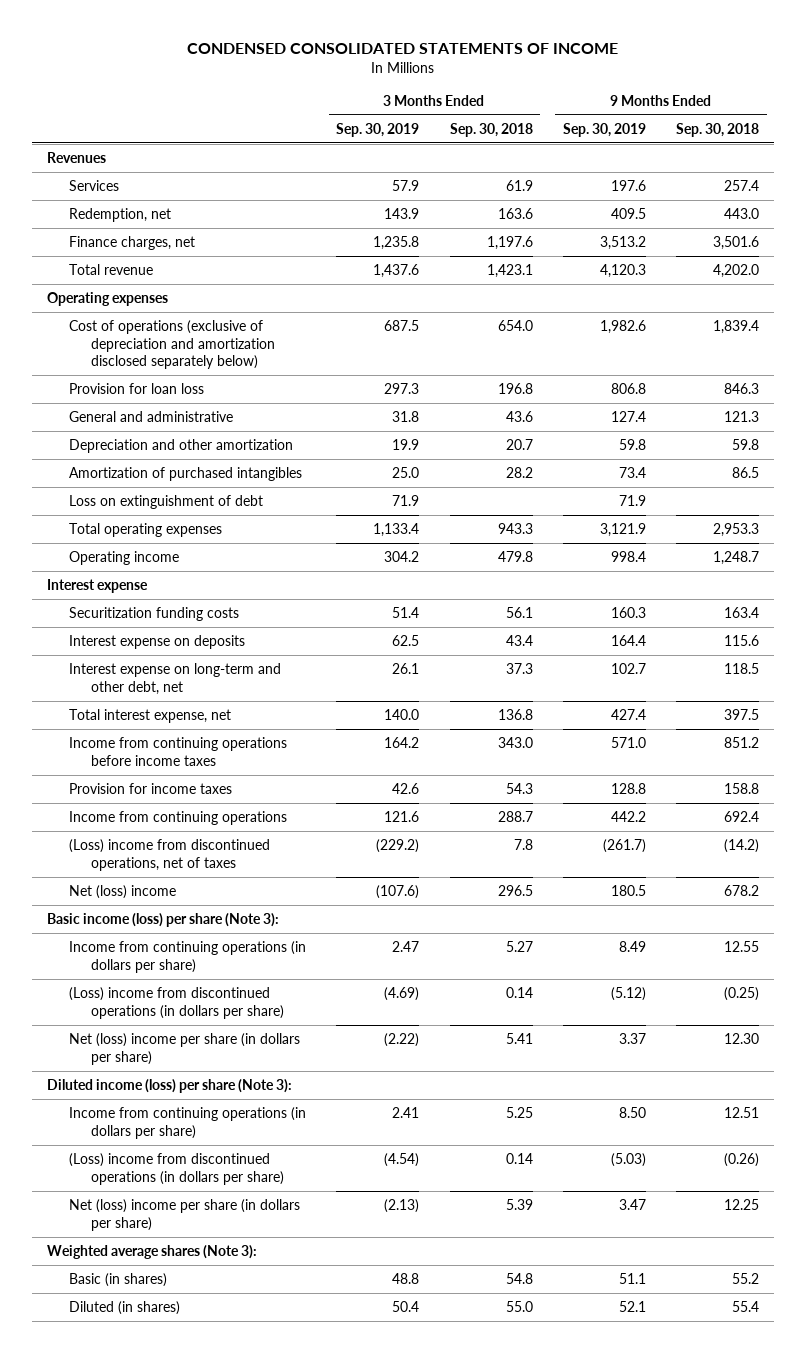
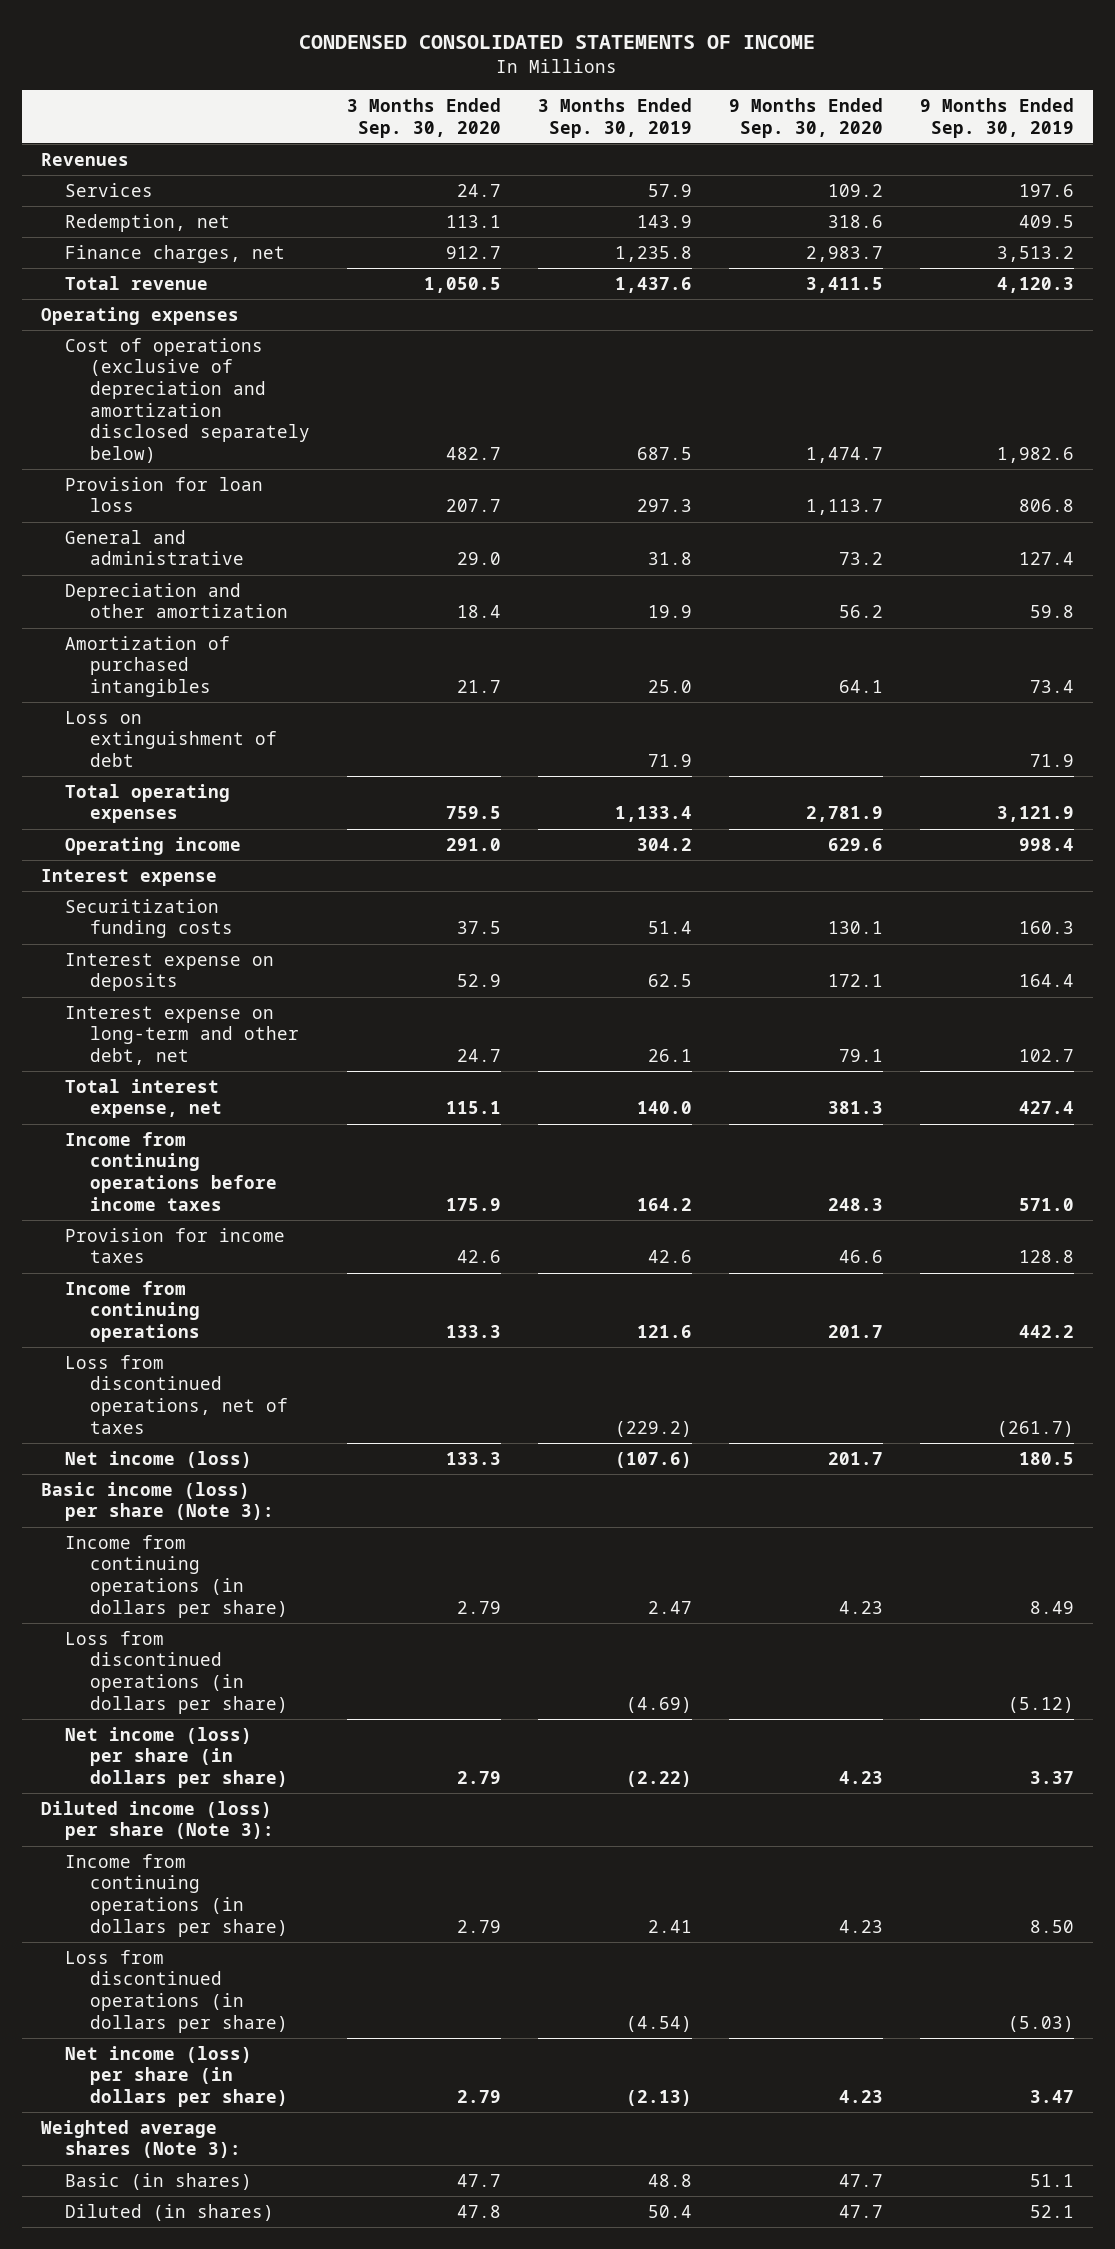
- | 3 Months Ended Sep. 30, 2019 | 3 Months Ended Sep. 30, 2018 | 9 Months Ended Sep. 30, 2019 | 9 Months Ended Sep. 30, 2018
+ | 3 Months Ended Sep. 30, 2020 | 3 Months Ended Sep. 30, 2019 | 9 Months Ended Sep. 30, 2020 | 9 Months Ended Sep. 30, 2019
- (Loss) income from discontinued operations, net of taxes | (229.2) | 7.8 | (261.7) | (14.2)
- Net (loss) income | (107.6) | 296.5 | 180.5 | 678.2
+ Loss from discontinued operations, net of taxes | | (229.2) | | (261.7)
+ Net income (loss) | 133.3 | (107.6) | 201.7 | 180.5
- (Loss) income from discontinued operations (in dollars per share) | (4.69) | 0.14 | (5.12) | (0.25)
- Net (loss) income per share (in dollars per share) | (2.22) | 5.41 | 3.37 | 12.30
+ Loss from discontinued operations (in dollars per share) | | (4.69) | | (5.12)
+ Net income (loss) per share (in dollars per share) | 2.79 | (2.22) | 4.23 | 3.37
- (Loss) income from discontinued operations (in dollars per share) | (4.54) | 0.14 | (5.03) | (0.26)
- Net (loss) income per share (in dollars per share) | (2.13) | 5.39 | 3.47 | 12.25
+ Loss from discontinued operations (in dollars per share) | | (4.54) | | (5.03)
+ Net income (loss) per share (in dollars per share) | 2.79 | (2.13) | 4.23 | 3.47

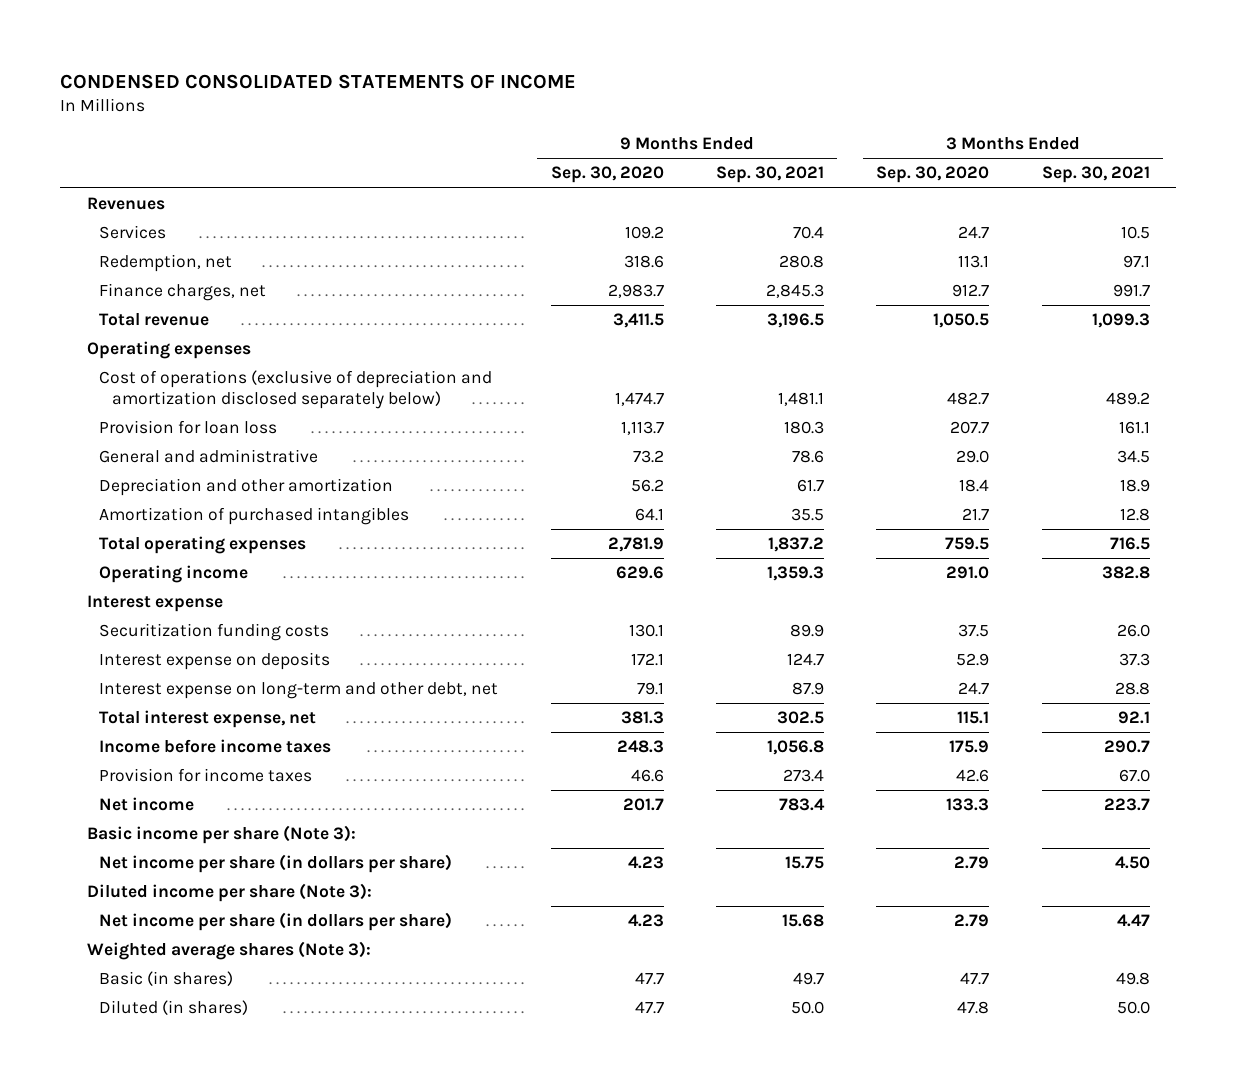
- | 3 Months Ended Sep. 30, 2020 | 3 Months Ended Sep. 30, 2019 | 9 Months Ended Sep. 30, 2020 | 9 Months Ended Sep. 30, 2019
+ | 9 Months Ended Sep. 30, 2020 | 9 Months Ended Sep. 30, 2021 | 3 Months Ended Sep. 30, 2020 | 3 Months Ended Sep. 30, 2021
- Loss on extinguishment of debt | | 71.9 | | 71.9
- Income from continuing operations before income taxes | 175.9 | 164.2 | 248.3 | 571.0
+ Income before income taxes | 248.3 | 1,056.8 | 175.9 | 290.7
- Income from continuing operations | 133.3 | 121.6 | 201.7 | 442.2
- Loss from discontinued operations, net of taxes | | (229.2) | | (261.7)
- Net income (loss) | 133.3 | (107.6) | 201.7 | 180.5
- Basic income (loss) per share (Note 3):
- Income from continuing operations (in dollars per share) | 2.79 | 2.47 | 4.23 | 8.49
- Loss from discontinued operations (in dollars per share) | | (4.69) | | (5.12)
- Net income (loss) per share (in dollars per share) | 2.79 | (2.22) | 4.23 | 3.37
- Diluted income (loss) per share (Note 3):
- Income from continuing operations (in dollars per share) | 2.79 | 2.41 | 4.23 | 8.50
- Loss from discontinued operations (in dollars per share) | | (4.54) | | (5.03)
- Net income (loss) per share (in dollars per share) | 2.79 | (2.13) | 4.23 | 3.47
+ Net income | 201.7 | 783.4 | 133.3 | 223.7
+ Basic income per share (Note 3):
+ Net income per share (in dollars per share) | 4.23 | 15.75 | 2.79 | 4.50
+ Diluted income per share (Note 3):
+ Net income per share (in dollars per share) | 4.23 | 15.68 | 2.79 | 4.47

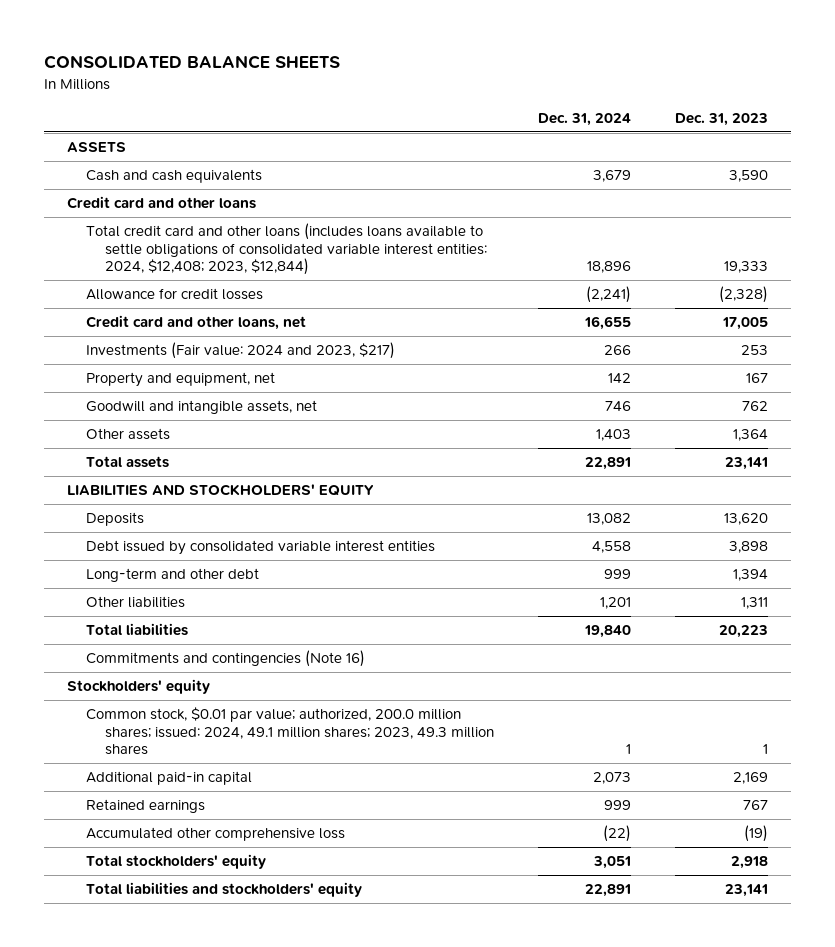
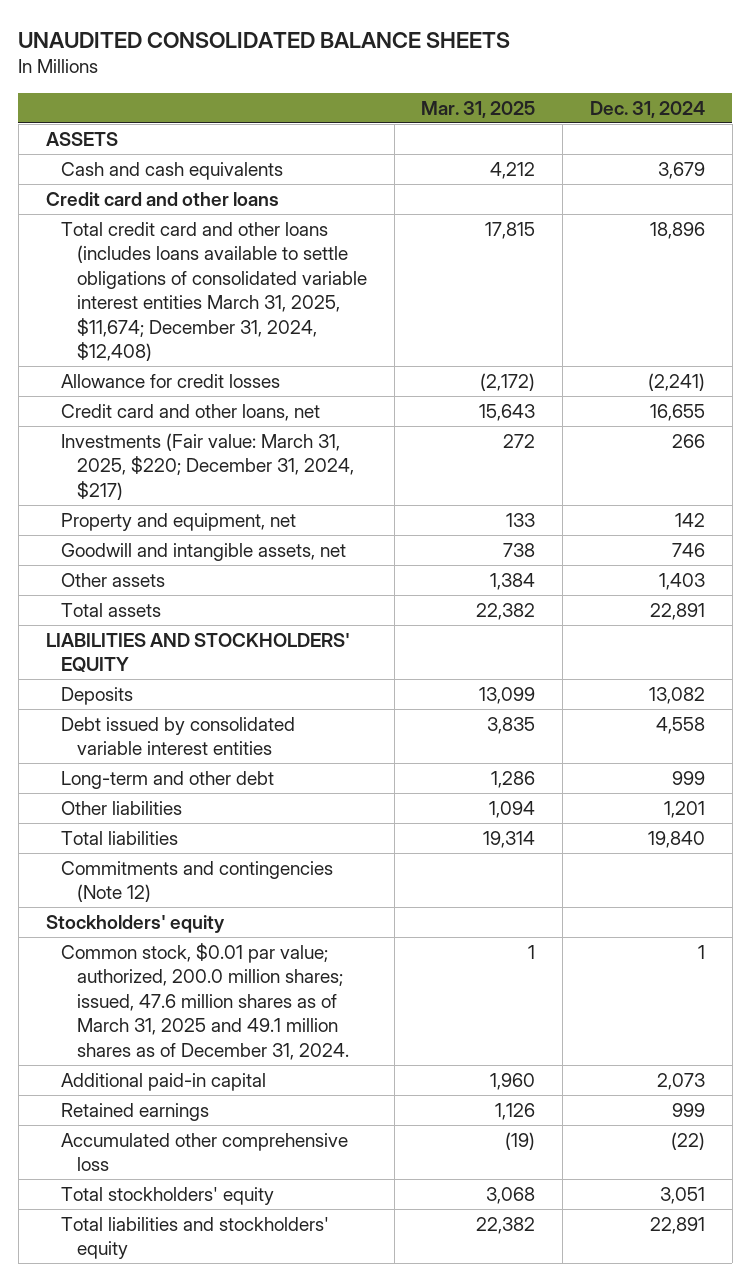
- CONSOLIDATED BALANCE SHEETS
+ UNAUDITED CONSOLIDATED BALANCE SHEETS
- | Dec. 31, 2024 | Dec. 31, 2023
+ | Mar. 31, 2025 | Dec. 31, 2024
- Total credit card and other loans (includes loans available to settle obligations of consolidated variable interest entities: 2024, $12,408; 2023, $12,844) | 18,896 | 19,333
+ Total credit card and other loans (includes loans available to settle obligations of consolidated variable interest entities March 31, 2025, $11,674; December 31, 2024, $12,408) | 17,815 | 18,896
- Investments (Fair value: 2024 and 2023, $217) | 266 | 253
+ Investments (Fair value: March 31, 2025, $220; December 31, 2024, $217) | 272 | 266
- Commitments and contingencies (Note 16)
+ Commitments and contingencies (Note 12)
- Common stock, $0.01 par value; authorized, 200.0 million shares; issued: 2024, 49.1 million shares; 2023, 49.3 million shares | 1 | 1
+ Common stock, $0.01 par value; authorized, 200.0 million shares; issued, 47.6 million shares as of March 31, 2025 and 49.1 million shares as of December 31, 2024. | 1 | 1

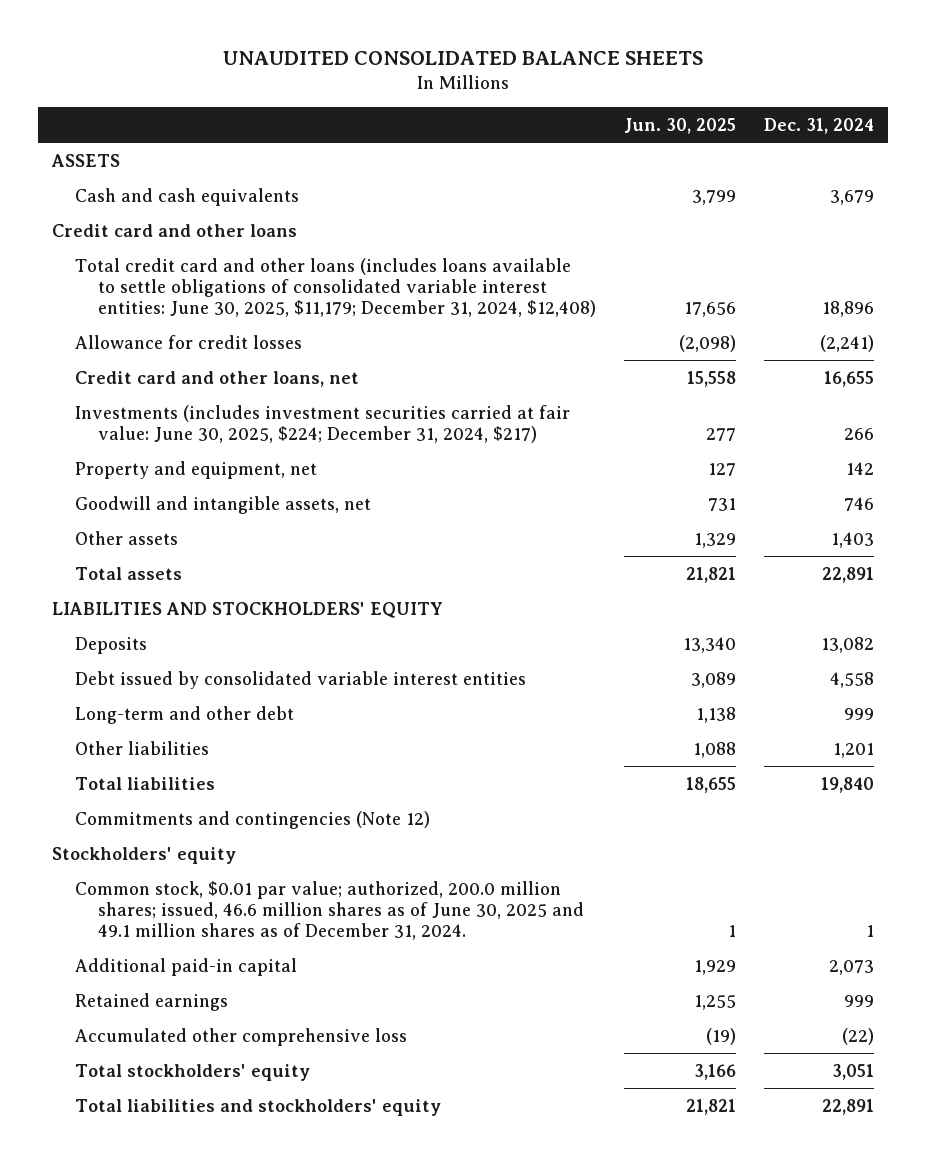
- | Mar. 31, 2025 | Dec. 31, 2024
+ | Jun. 30, 2025 | Dec. 31, 2024
- Total credit card and other loans (includes loans available to settle obligations of consolidated variable interest entities March 31, 2025, $11,674; December 31, 2024, $12,408) | 17,815 | 18,896
+ Total credit card and other loans (includes loans available to settle obligations of consolidated variable interest entities: June 30, 2025, $11,179; December 31, 2024, $12,408) | 17,656 | 18,896
- Investments (Fair value: March 31, 2025, $220; December 31, 2024, $217) | 272 | 266
+ Investments (includes investment securities carried at fair value: June 30, 2025, $224; December 31, 2024, $217) | 277 | 266
- Common stock, $0.01 par value; authorized, 200.0 million shares; issued, 47.6 million shares as of March 31, 2025 and 49.1 million shares as of December 31, 2024. | 1 | 1
+ Common stock, $0.01 par value; authorized, 200.0 million shares; issued, 46.6 million shares as of June 30, 2025 and 49.1 million shares as of December 31, 2024. | 1 | 1

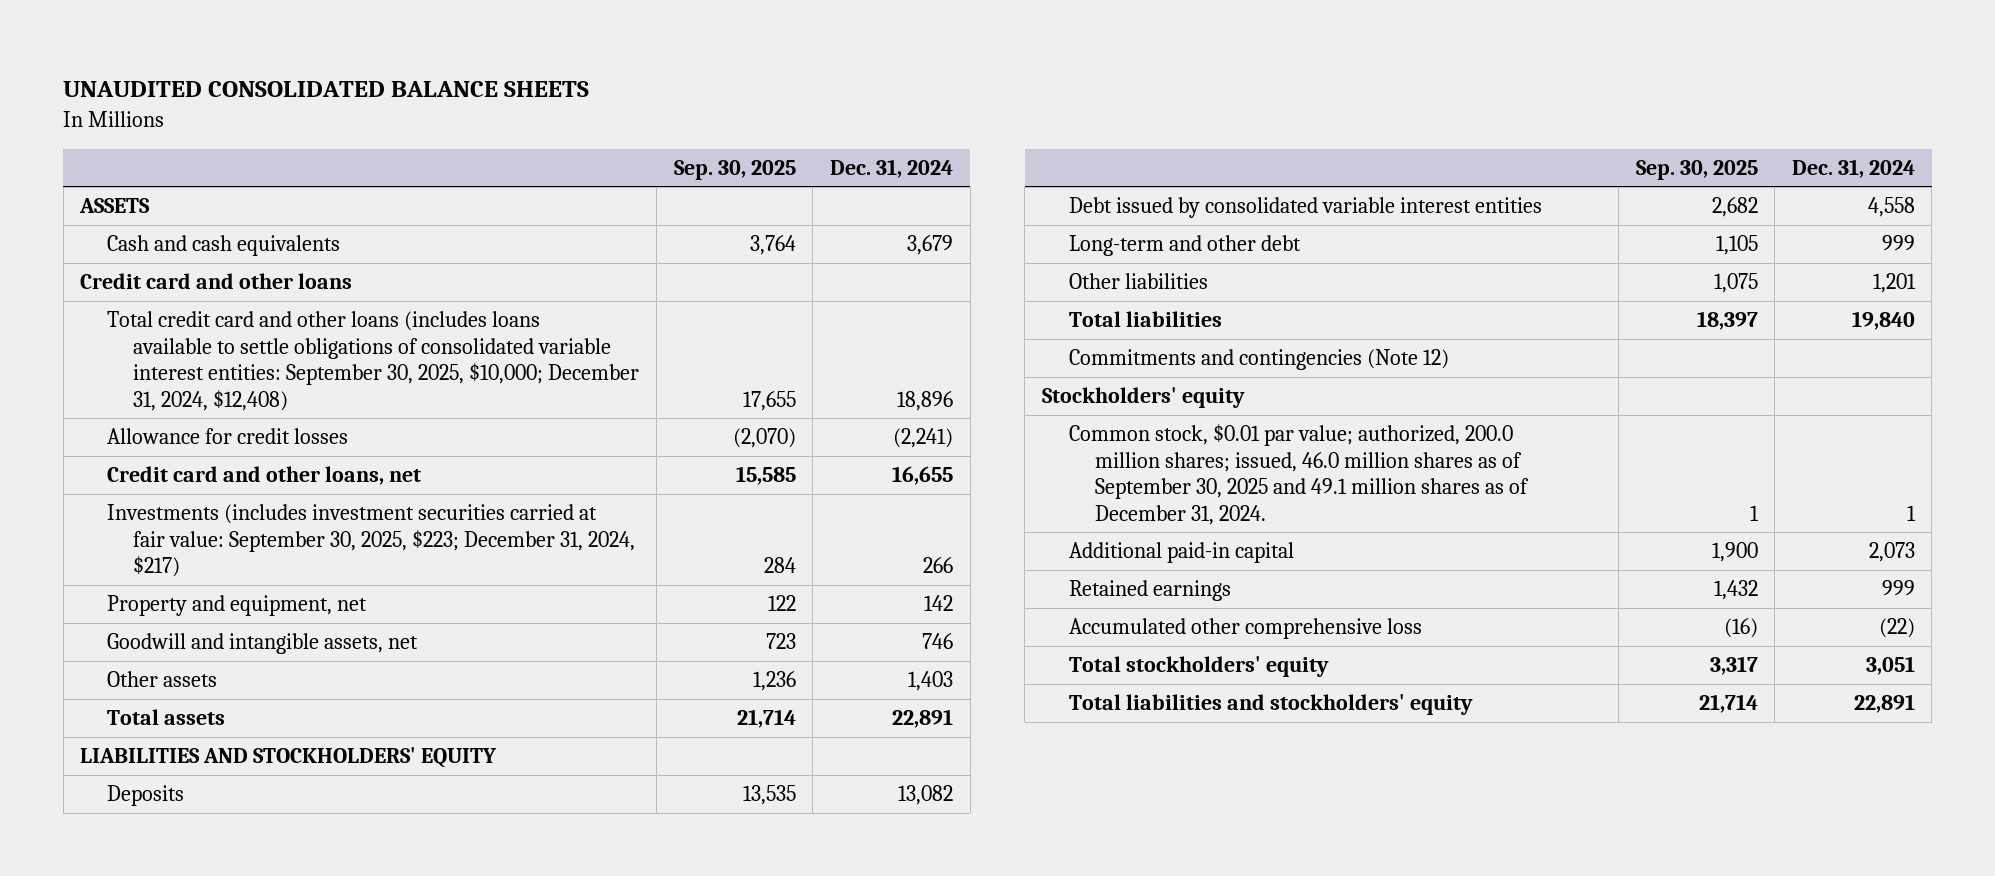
- | Jun. 30, 2025 | Dec. 31, 2024
+ | Sep. 30, 2025 | Dec. 31, 2024
- Total credit card and other loans (includes loans available to settle obligations of consolidated variable interest entities: June 30, 2025, $11,179; December 31, 2024, $12,408) | 17,656 | 18,896
+ Total credit card and other loans (includes loans available to settle obligations of consolidated variable interest entities: September 30, 2025, $10,000; December 31, 2024, $12,408) | 17,655 | 18,896
- Investments (includes investment securities carried at fair value: June 30, 2025, $224; December 31, 2024, $217) | 277 | 266
+ Investments (includes investment securities carried at fair value: September 30, 2025, $223; December 31, 2024, $217) | 284 | 266
- Common stock, $0.01 par value; authorized, 200.0 million shares; issued, 46.6 million shares as of June 30, 2025 and 49.1 million shares as of December 31, 2024. | 1 | 1
+ Common stock, $0.01 par value; authorized, 200.0 million shares; issued, 46.0 million shares as of September 30, 2025 and 49.1 million shares as of December 31, 2024. | 1 | 1

